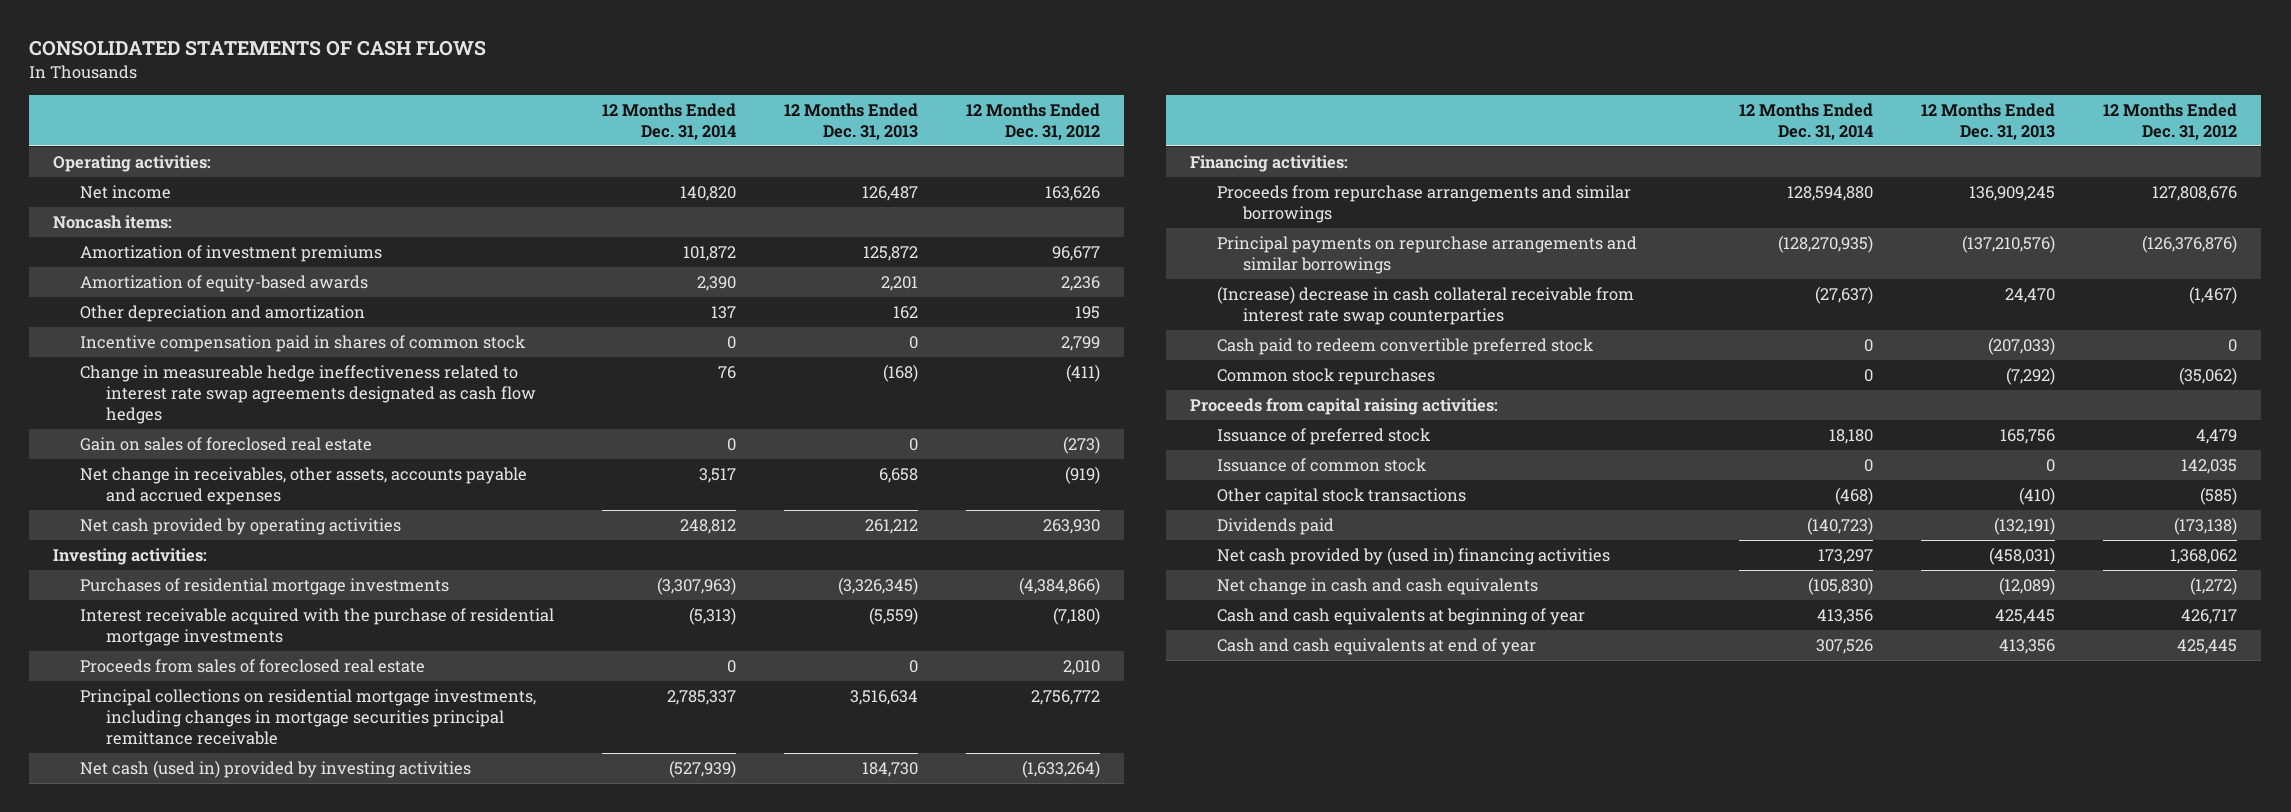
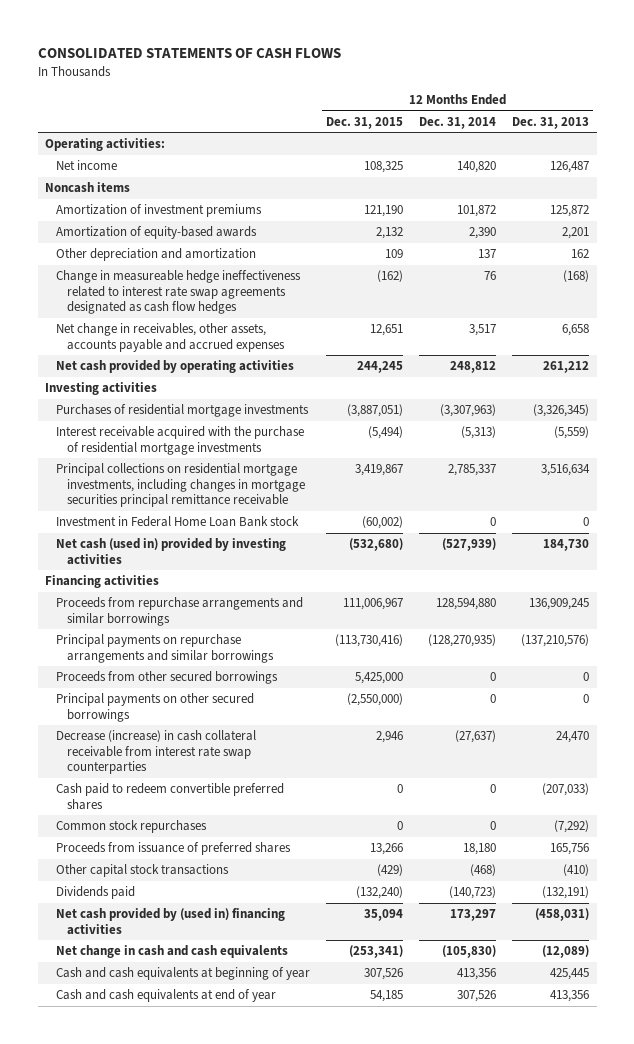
- | 12 Months Ended Dec. 31, 2014 | 12 Months Ended Dec. 31, 2013 | 12 Months Ended Dec. 31, 2012
+ | 12 Months Ended Dec. 31, 2015 | 12 Months Ended Dec. 31, 2014 | 12 Months Ended Dec. 31, 2013
- Noncash items:
+ Noncash items
- Incentive compensation paid in shares of common stock | 0 | 0 | 2,799
- Gain on sales of foreclosed real estate | 0 | 0 | (273)
- Investing activities:
+ Investing activities
- Proceeds from sales of foreclosed real estate | 0 | 0 | 2,010
+ Investment in Federal Home Loan Bank stock | (60,002) | 0 | 0
- Financing activities:
+ Financing activities
- (Increase) decrease in cash collateral receivable from interest rate swap counterparties | (27,637) | 24,470 | (1,467)
- Cash paid to redeem convertible preferred stock | 0 | (207,033) | 0
+ Proceeds from other secured borrowings | 5,425,000 | 0 | 0
+ Principal payments on other secured borrowings | (2,550,000) | 0 | 0
+ Decrease (increase) in cash collateral receivable from interest rate swap counterparties | 2,946 | (27,637) | 24,470
+ Cash paid to redeem convertible preferred shares | 0 | 0 | (207,033)
- Proceeds from capital raising activities:
- Issuance of preferred stock | 18,180 | 165,756 | 4,479
- Issuance of common stock | 0 | 0 | 142,035
+ Proceeds from issuance of preferred shares | 13,266 | 18,180 | 165,756

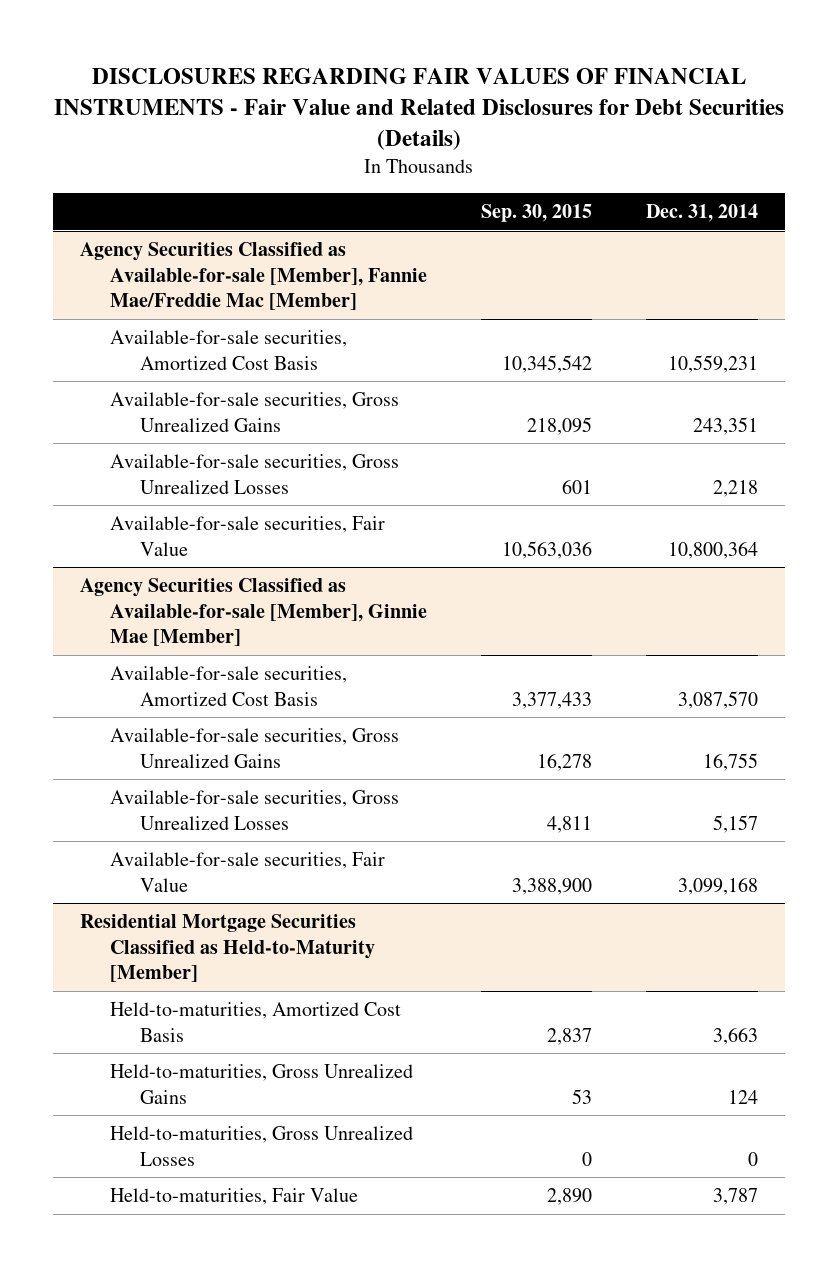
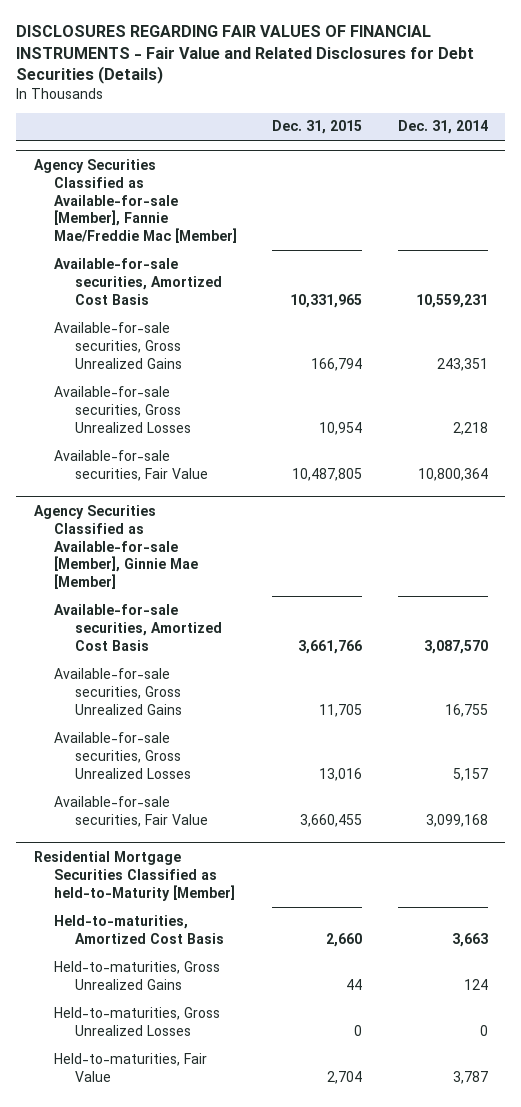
- | Sep. 30, 2015 | Dec. 31, 2014
+ | Dec. 31, 2015 | Dec. 31, 2014
- Residential Mortgage Securities Classified as Held-to-Maturity [Member]
+ Residential Mortgage Securities Classified as held-to-Maturity [Member]

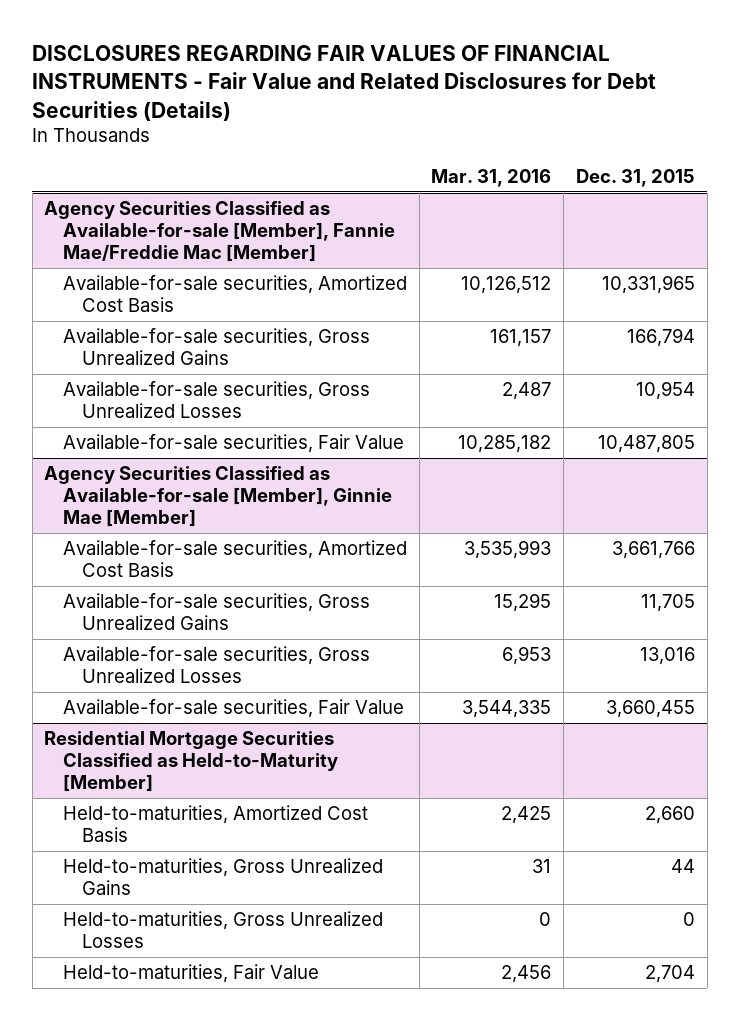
- | Dec. 31, 2015 | Dec. 31, 2014
+ | Mar. 31, 2016 | Dec. 31, 2015
- Residential Mortgage Securities Classified as held-to-Maturity [Member]
+ Residential Mortgage Securities Classified as Held-to-Maturity [Member]

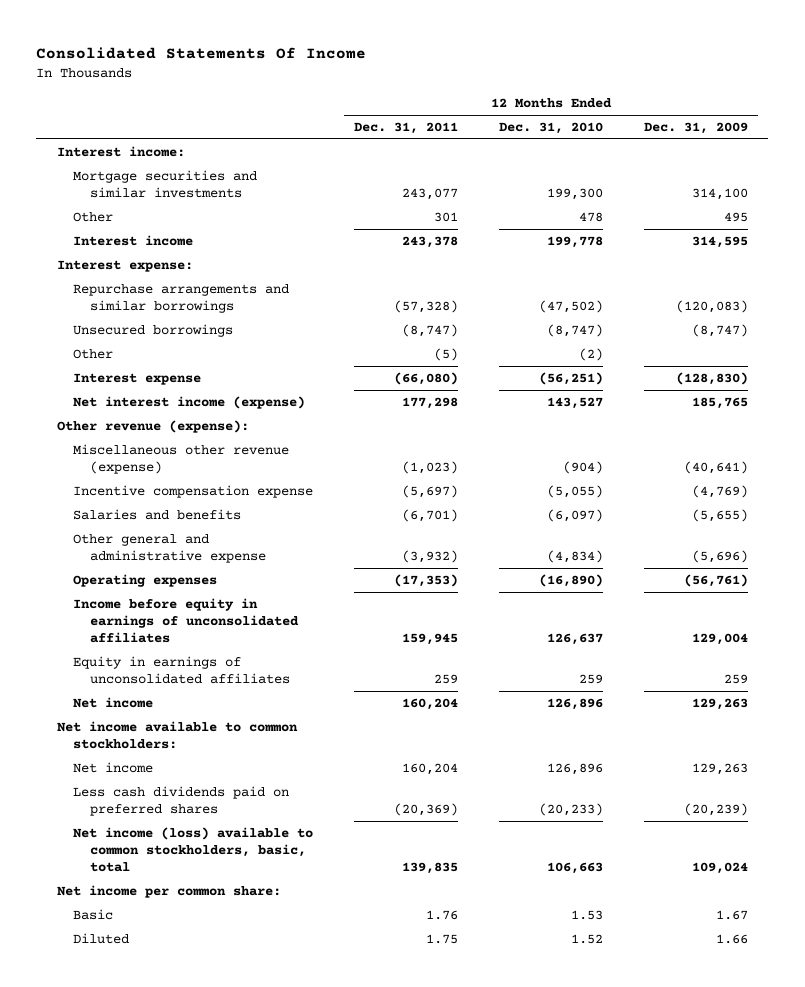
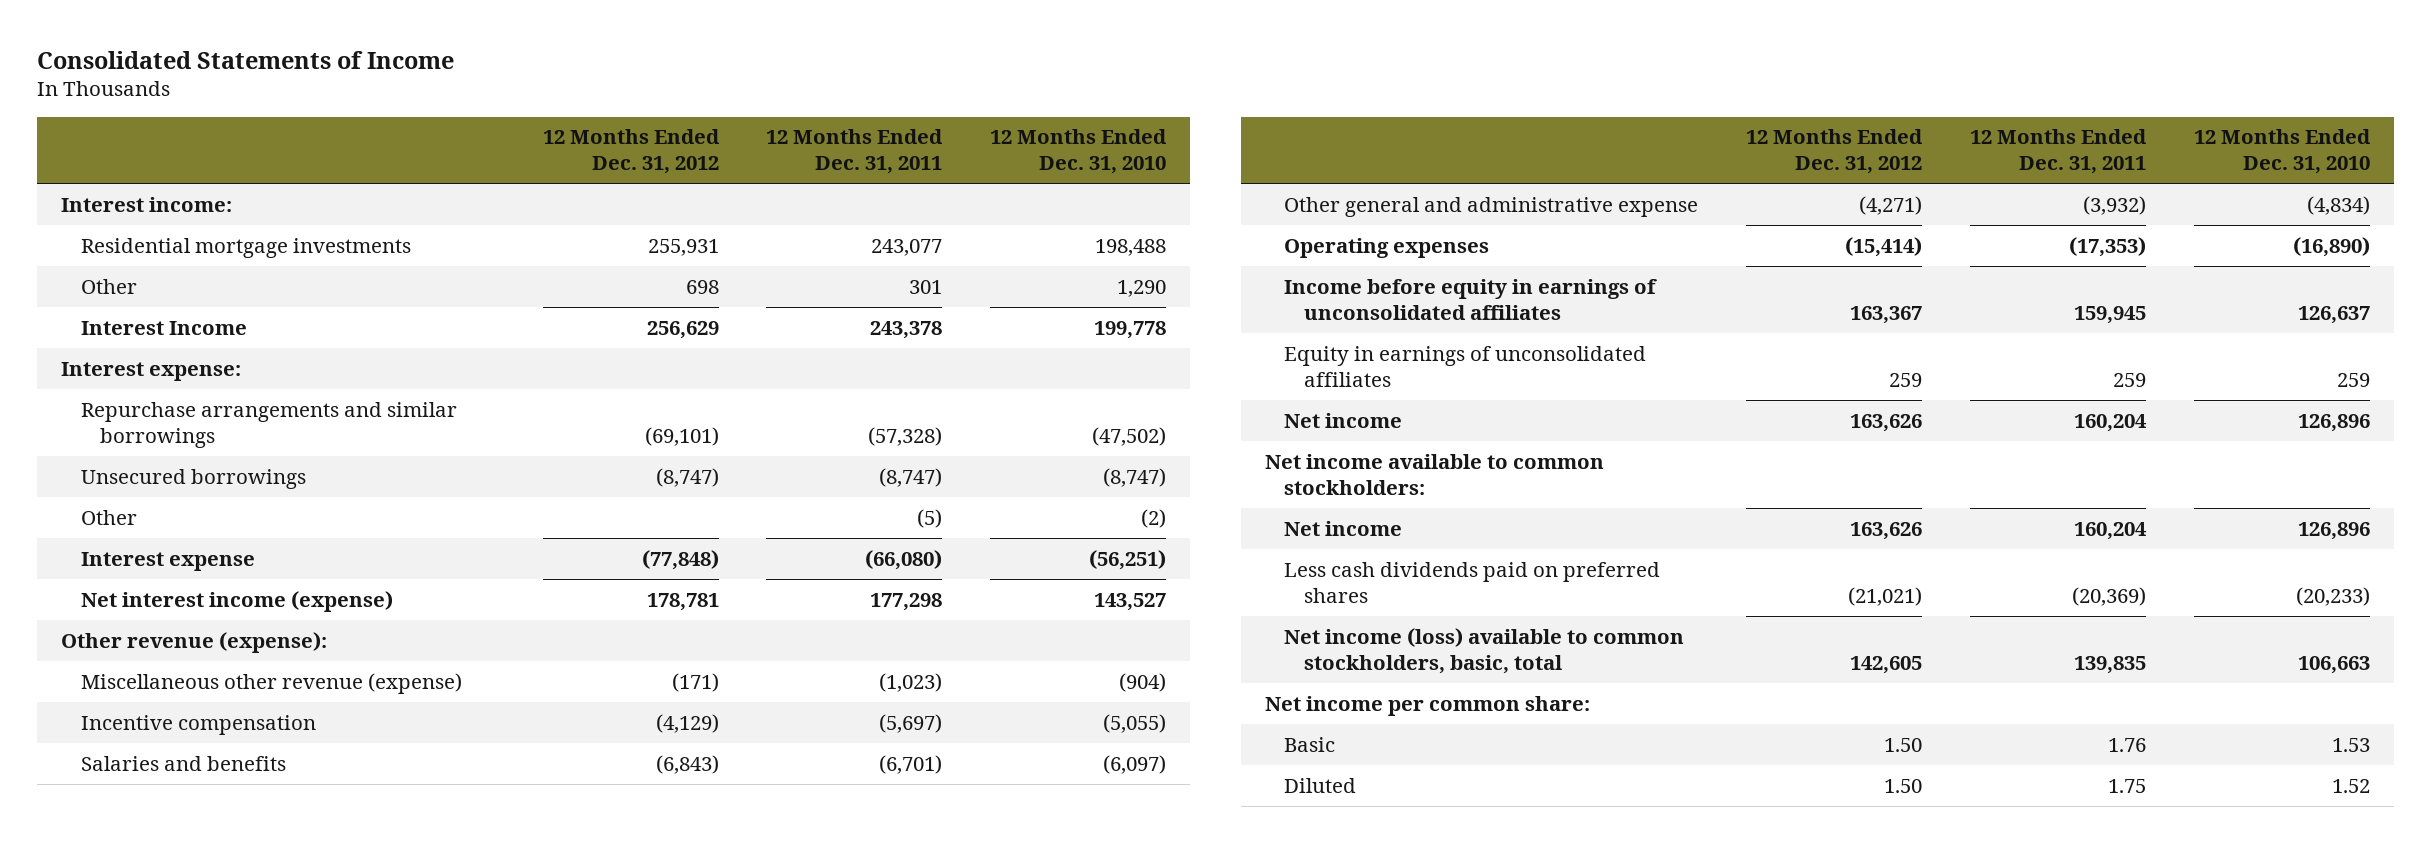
- Consolidated Statements Of Income
+ Consolidated Statements of Income
- | 12 Months Ended Dec. 31, 2011 | 12 Months Ended Dec. 31, 2010 | 12 Months Ended Dec. 31, 2009
+ | 12 Months Ended Dec. 31, 2012 | 12 Months Ended Dec. 31, 2011 | 12 Months Ended Dec. 31, 2010
- Mortgage securities and similar investments | 243,077 | 199,300 | 314,100
- Other | 301 | 478 | 495
- Interest income | 243,378 | 199,778 | 314,595
+ Residential mortgage investments | 255,931 | 243,077 | 198,488
+ Other | 698 | 301 | 1,290
+ Interest Income | 256,629 | 243,378 | 199,778
- Incentive compensation expense | (5,697) | (5,055) | (4,769)
+ Incentive compensation | (4,129) | (5,697) | (5,055)

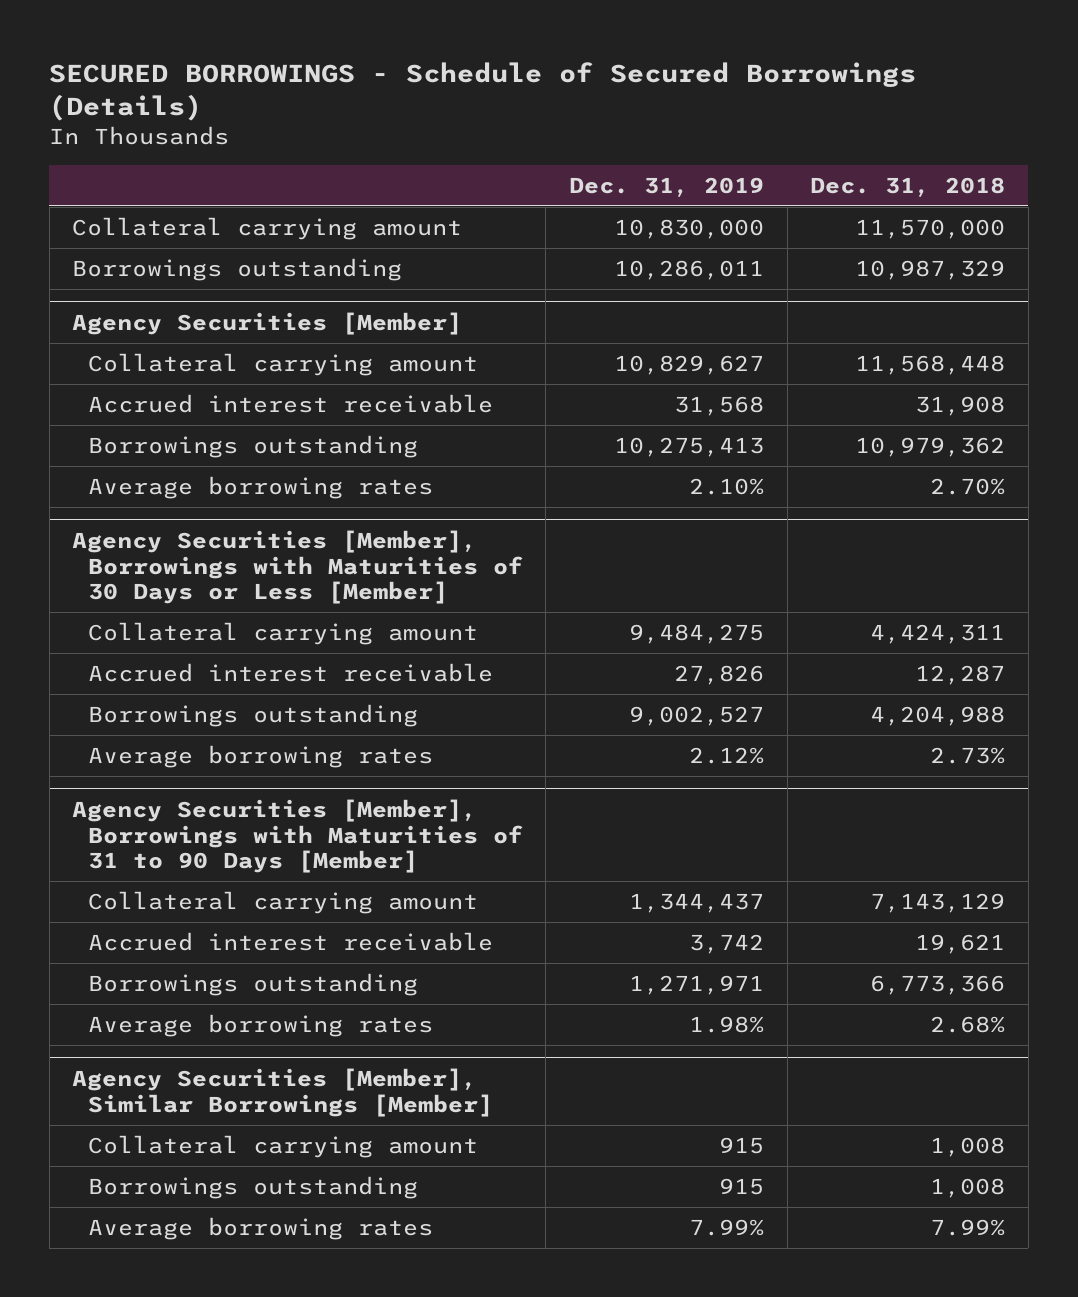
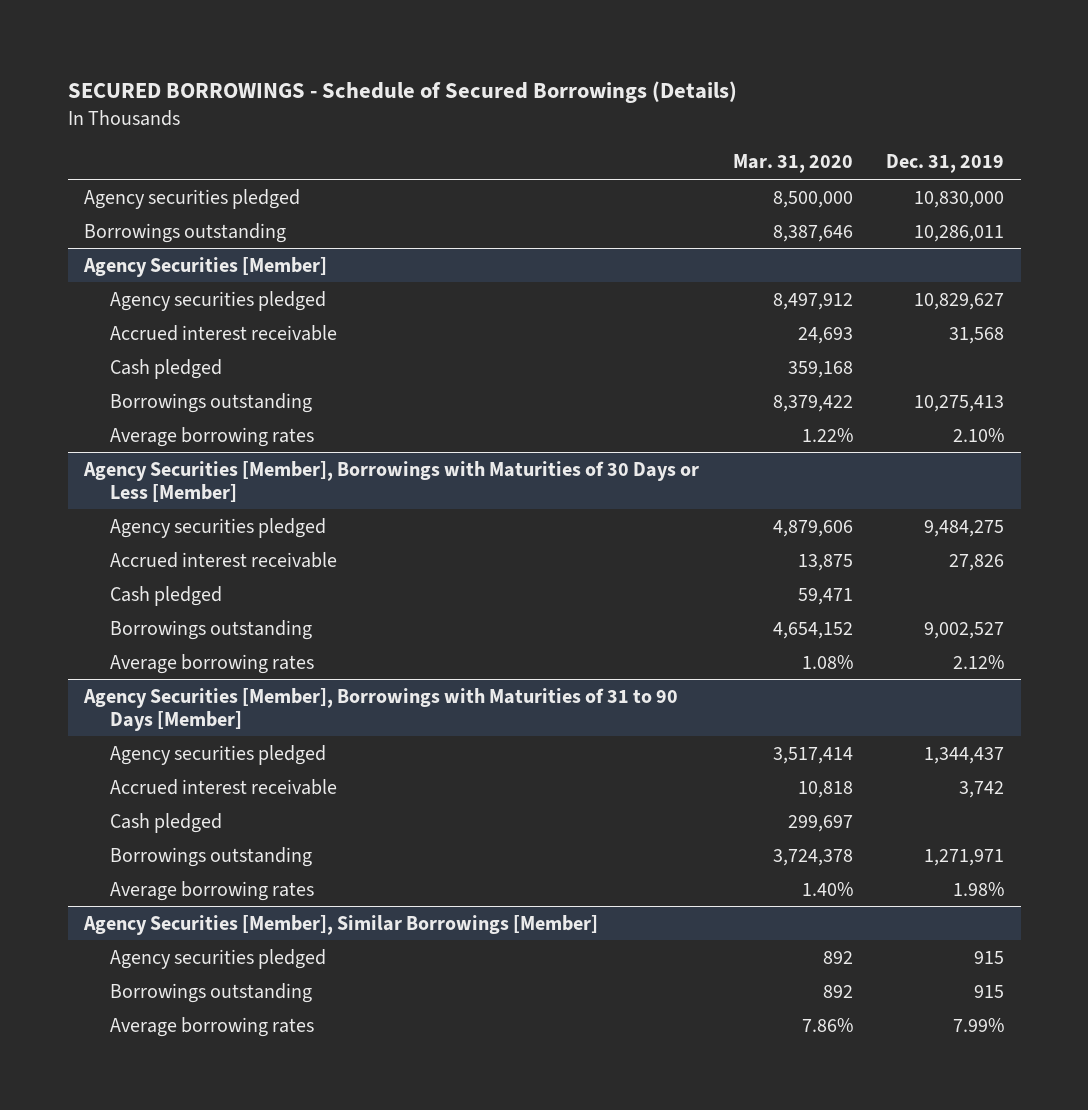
- | Dec. 31, 2019 | Dec. 31, 2018
+ | Mar. 31, 2020 | Dec. 31, 2019
- Collateral carrying amount | 10,830,000 | 11,570,000
+ Agency securities pledged | 8,500,000 | 10,830,000
@ Agency Securities [Member]
- Collateral carrying amount | 10,829,627 | 11,568,448
+ Agency securities pledged | 8,497,912 | 10,829,627
+ Cash pledged | 359,168 |
@ Agency Securities [Member], Borrowings with Maturities of 30 Days or Less [Member]
- Collateral carrying amount | 9,484,275 | 4,424,311
+ Agency securities pledged | 4,879,606 | 9,484,275
+ Cash pledged | 59,471 |
@ Agency Securities [Member], Borrowings with Maturities of 31 to 90 Days [Member]
- Collateral carrying amount | 1,344,437 | 7,143,129
+ Agency securities pledged | 3,517,414 | 1,344,437
+ Cash pledged | 299,697 |
@ Agency Securities [Member], Similar Borrowings [Member]
- Collateral carrying amount | 915 | 1,008
+ Agency securities pledged | 892 | 915

